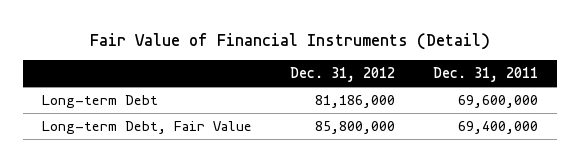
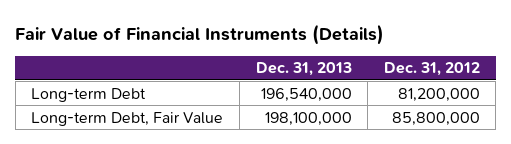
- Fair Value of Financial Instruments (Detail)
+ Fair Value of Financial Instruments (Details)
- | Dec. 31, 2012 | Dec. 31, 2011
+ | Dec. 31, 2013 | Dec. 31, 2012
- Long-term Debt | 81,186,000 | 69,600,000
+ Long-term Debt | 196,540,000 | 81,200,000

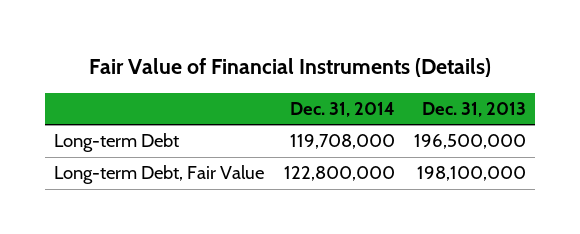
- | Dec. 31, 2013 | Dec. 31, 2012
+ | Dec. 31, 2014 | Dec. 31, 2013
- Long-term Debt | 196,540,000 | 81,200,000
+ Long-term Debt | 119,708,000 | 196,500,000

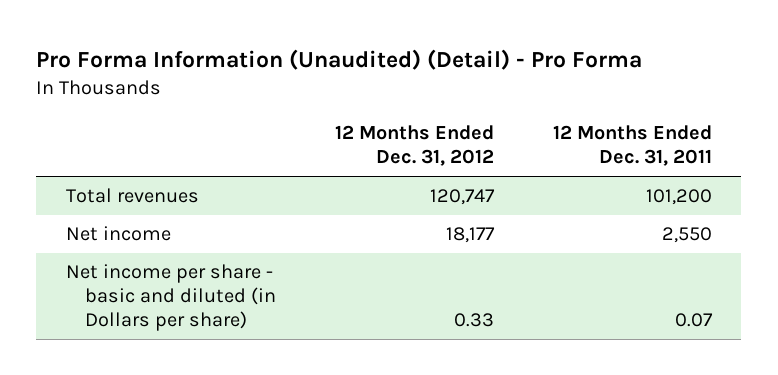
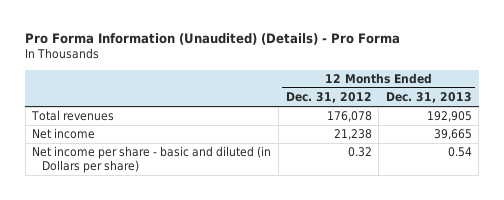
- Pro Forma Information (Unaudited) (Detail) - Pro Forma
+ Pro Forma Information (Unaudited) (Details) - Pro Forma
- | 12 Months Ended Dec. 31, 2012 | 12 Months Ended Dec. 31, 2011
+ | 12 Months Ended Dec. 31, 2012 | 12 Months Ended Dec. 31, 2013
- Total revenues | 120,747 | 101,200
- Net income | 18,177 | 2,550
- Net income per share - basic and diluted (in Dollars per share) | 0.33 | 0.07
+ Total revenues | 176,078 | 192,905
+ Net income | 21,238 | 39,665
+ Net income per share - basic and diluted (in Dollars per share) | 0.32 | 0.54

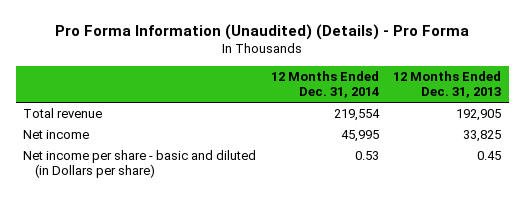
- | 12 Months Ended Dec. 31, 2012 | 12 Months Ended Dec. 31, 2013
+ | 12 Months Ended Dec. 31, 2014 | 12 Months Ended Dec. 31, 2013
- Total revenues | 176,078 | 192,905
- Net income | 21,238 | 39,665
- Net income per share - basic and diluted (in Dollars per share) | 0.32 | 0.54
+ Total revenue | 219,554 | 192,905
+ Net income | 45,995 | 33,825
+ Net income per share - basic and diluted (in Dollars per share) | 0.53 | 0.45

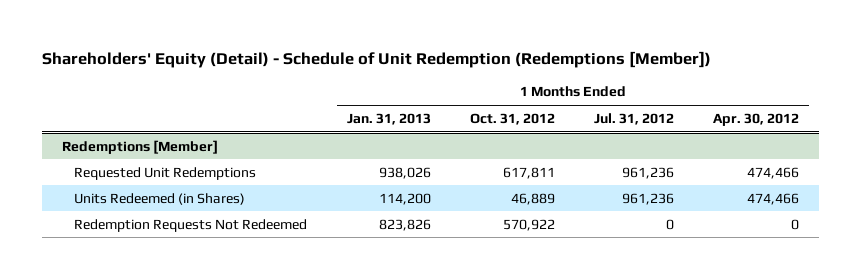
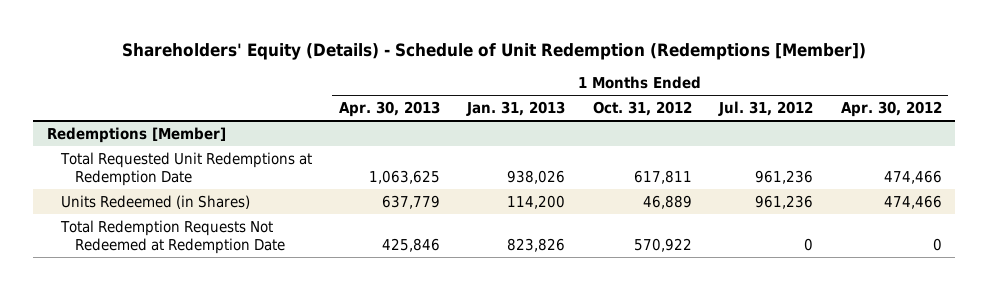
- Shareholders' Equity (Detail) - Schedule of Unit Redemption (Redemptions [Member])
+ Shareholders' Equity (Details) - Schedule of Unit Redemption (Redemptions [Member])
- | 1 Months Ended Jan. 31, 2013 | 1 Months Ended Oct. 31, 2012 | 1 Months Ended Jul. 31, 2012 | 1 Months Ended Apr. 30, 2012
+ | 1 Months Ended Apr. 30, 2013 | 1 Months Ended Jan. 31, 2013 | 1 Months Ended Oct. 31, 2012 | 1 Months Ended Jul. 31, 2012 | 1 Months Ended Apr. 30, 2012
@ Redemptions [Member]
- Requested Unit Redemptions | 938,026 | 617,811 | 961,236 | 474,466
+ Total Requested Unit Redemptions at Redemption Date | 1,063,625 | 938,026 | 617,811 | 961,236 | 474,466
- Redemption Requests Not Redeemed | 823,826 | 570,922 | 0 | 0
+ Total Redemption Requests Not Redeemed at Redemption Date | 425,846 | 823,826 | 570,922 | 0 | 0

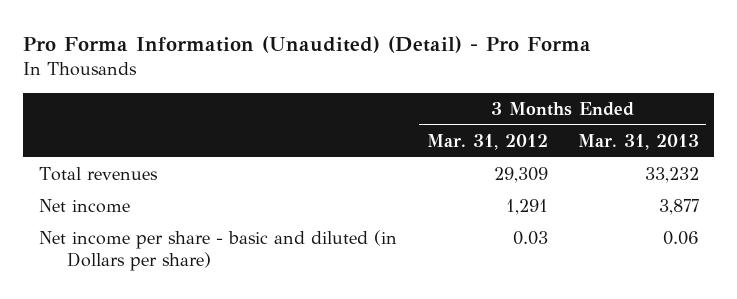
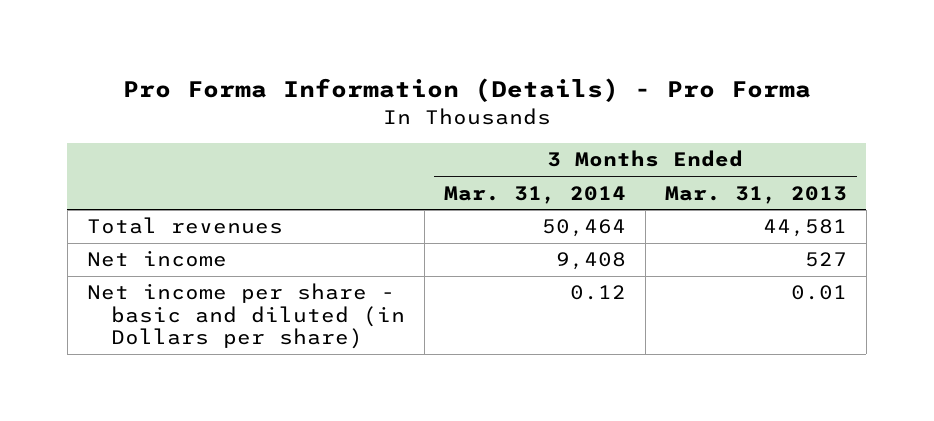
- Pro Forma Information (Unaudited) (Detail) - Pro Forma
+ Pro Forma Information (Details) - Pro Forma
- | 3 Months Ended Mar. 31, 2012 | 3 Months Ended Mar. 31, 2013
+ | 3 Months Ended Mar. 31, 2014 | 3 Months Ended Mar. 31, 2013
- Total revenues | 29,309 | 33,232
- Net income | 1,291 | 3,877
- Net income per share - basic and diluted (in Dollars per share) | 0.03 | 0.06
+ Total revenues | 50,464 | 44,581
+ Net income | 9,408 | 527
+ Net income per share - basic and diluted (in Dollars per share) | 0.12 | 0.01

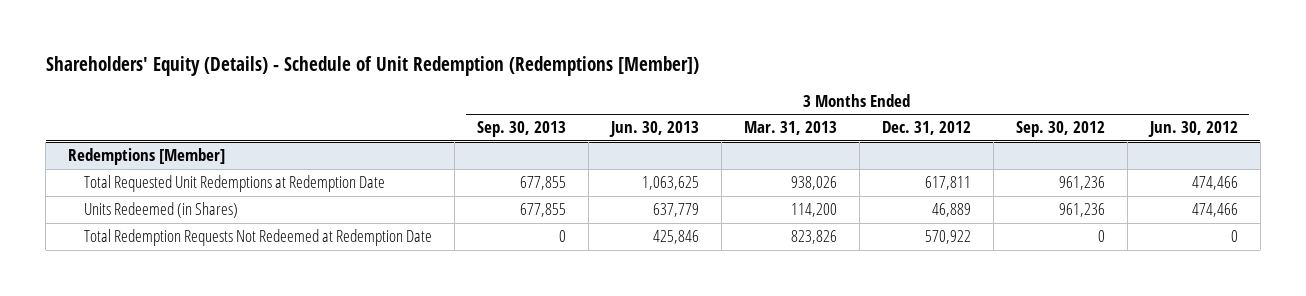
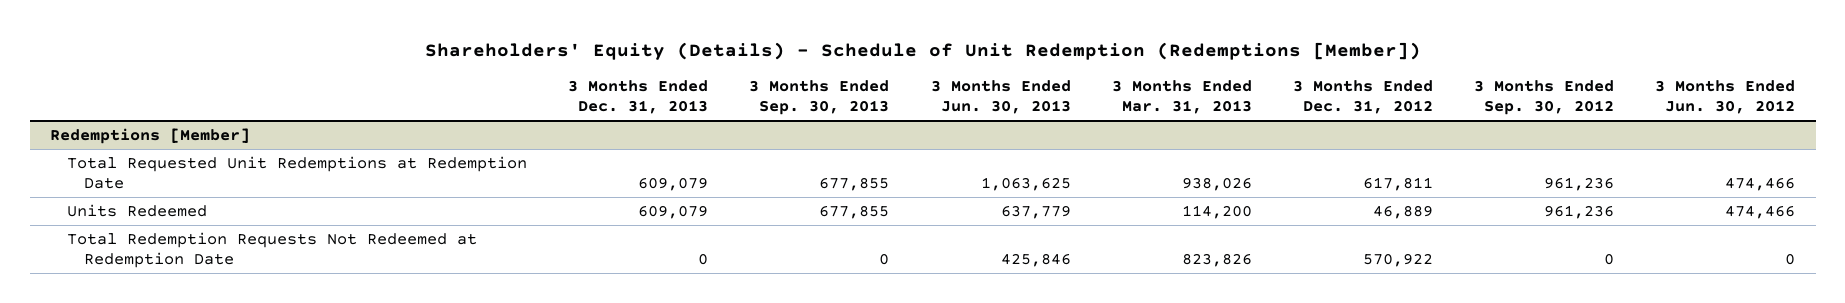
- | 3 Months Ended Sep. 30, 2013 | 3 Months Ended Jun. 30, 2013 | 3 Months Ended Mar. 31, 2013 | 3 Months Ended Dec. 31, 2012 | 3 Months Ended Sep. 30, 2012 | 3 Months Ended Jun. 30, 2012
+ | 3 Months Ended Dec. 31, 2013 | 3 Months Ended Sep. 30, 2013 | 3 Months Ended Jun. 30, 2013 | 3 Months Ended Mar. 31, 2013 | 3 Months Ended Dec. 31, 2012 | 3 Months Ended Sep. 30, 2012 | 3 Months Ended Jun. 30, 2012
@ Redemptions [Member]
- Units Redeemed (in Shares) | 677,855 | 637,779 | 114,200 | 46,889 | 961,236 | 474,466
+ Units Redeemed | 609,079 | 677,855 | 637,779 | 114,200 | 46,889 | 961,236 | 474,466

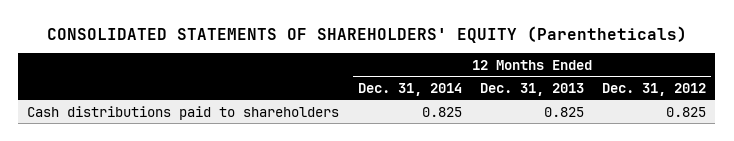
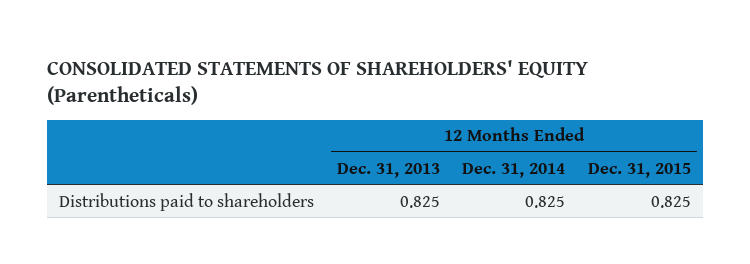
- | 12 Months Ended Dec. 31, 2014 | 12 Months Ended Dec. 31, 2013 | 12 Months Ended Dec. 31, 2012
+ | 12 Months Ended Dec. 31, 2013 | 12 Months Ended Dec. 31, 2014 | 12 Months Ended Dec. 31, 2015
- Cash distributions paid to shareholders | 0.825 | 0.825 | 0.825
+ Distributions paid to shareholders | 0.825 | 0.825 | 0.825

